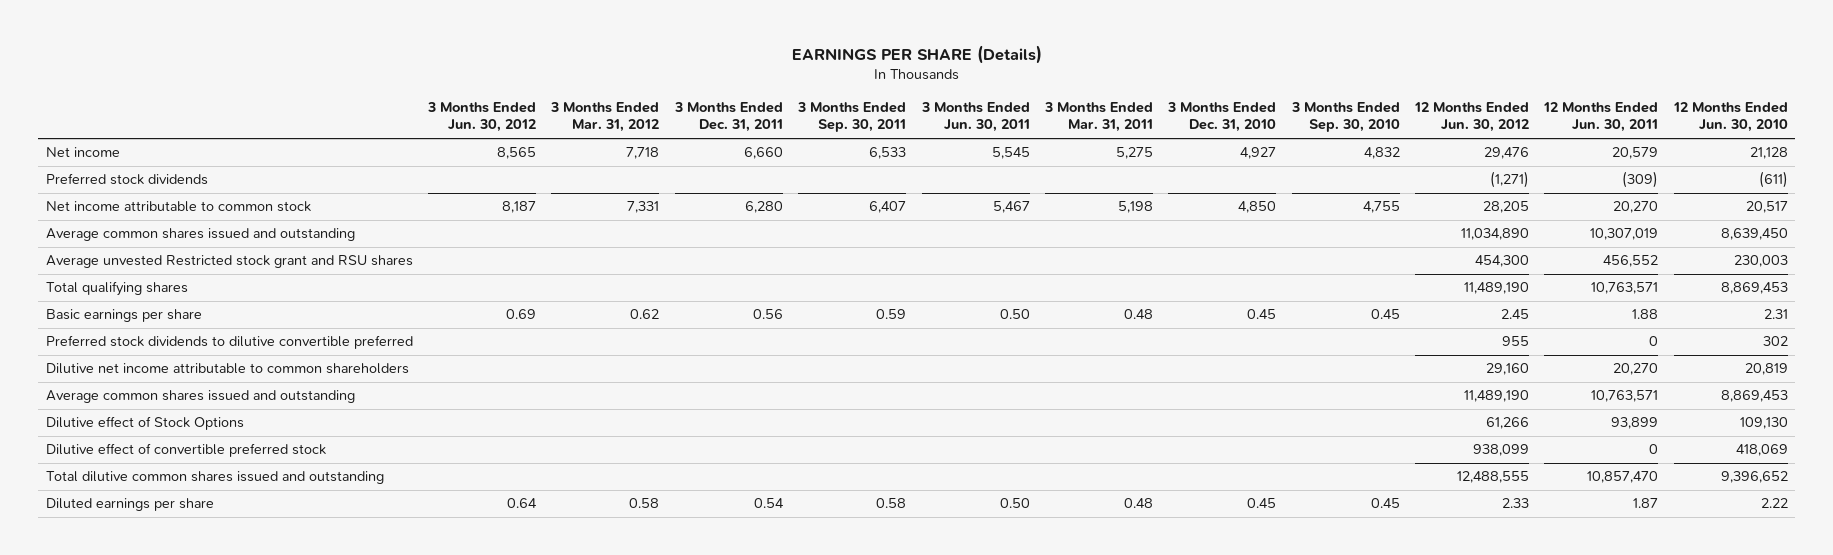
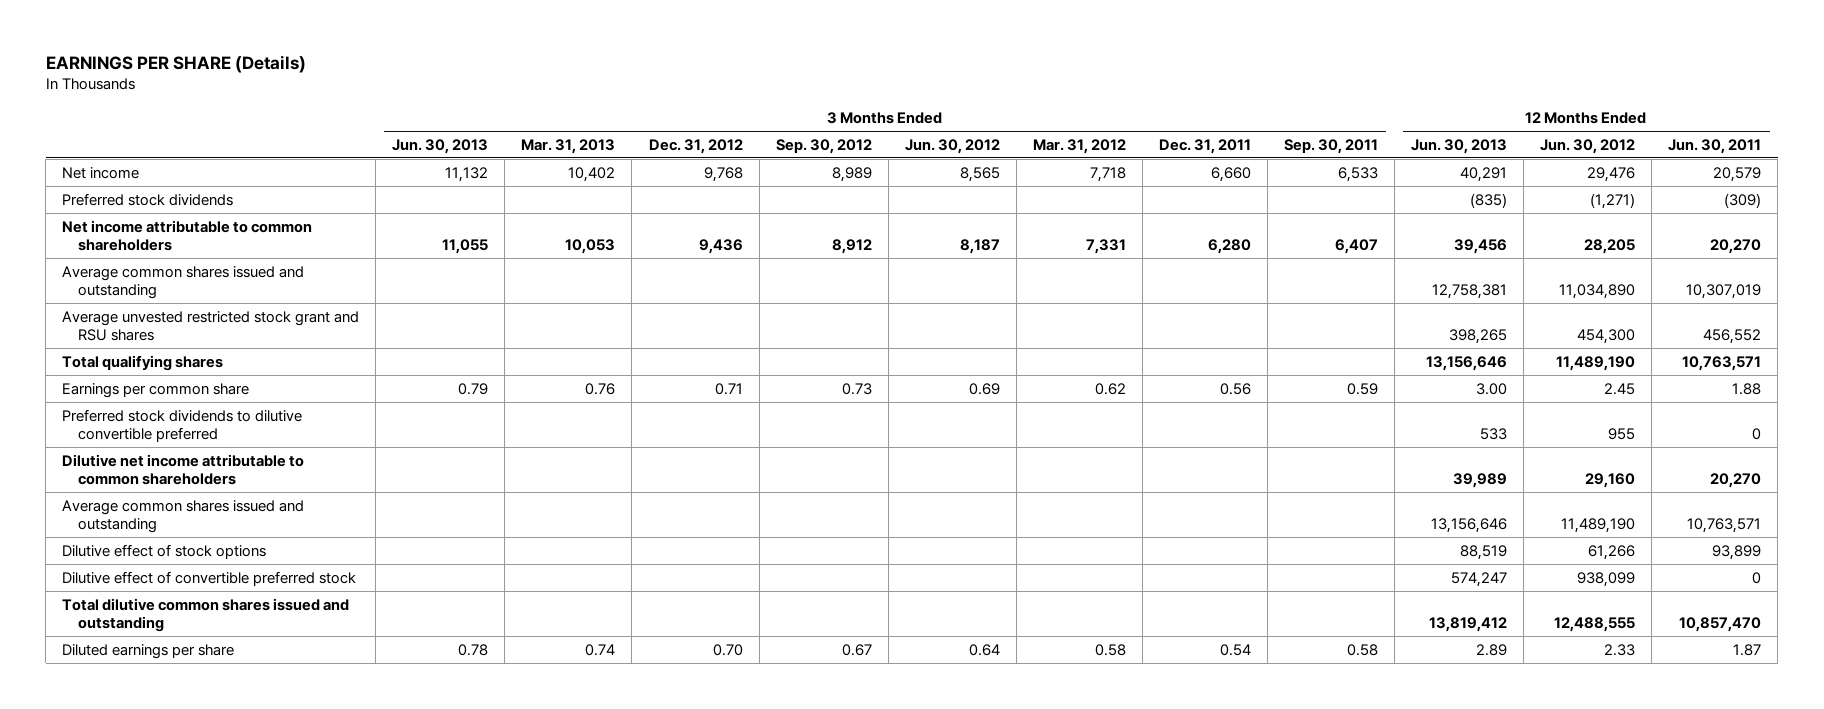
- | 3 Months Ended Jun. 30, 2012 | 3 Months Ended Mar. 31, 2012 | 3 Months Ended Dec. 31, 2011 | 3 Months Ended Sep. 30, 2011 | 3 Months Ended Jun. 30, 2011 | 3 Months Ended Mar. 31, 2011 | 3 Months Ended Dec. 31, 2010 | 3 Months Ended Sep. 30, 2010 | 12 Months Ended Jun. 30, 2012 | 12 Months Ended Jun. 30, 2011 | 12 Months Ended Jun. 30, 2010
+ | 3 Months Ended Jun. 30, 2013 | 3 Months Ended Mar. 31, 2013 | 3 Months Ended Dec. 31, 2012 | 3 Months Ended Sep. 30, 2012 | 3 Months Ended Jun. 30, 2012 | 3 Months Ended Mar. 31, 2012 | 3 Months Ended Dec. 31, 2011 | 3 Months Ended Sep. 30, 2011 | 12 Months Ended Jun. 30, 2013 | 12 Months Ended Jun. 30, 2012 | 12 Months Ended Jun. 30, 2011
- Net income attributable to common stock | 8,187 | 7,331 | 6,280 | 6,407 | 5,467 | 5,198 | 4,850 | 4,755 | 28,205 | 20,270 | 20,517
+ Net income attributable to common shareholders | 11,055 | 10,053 | 9,436 | 8,912 | 8,187 | 7,331 | 6,280 | 6,407 | 39,456 | 28,205 | 20,270
- Average unvested Restricted stock grant and RSU shares | | | | | | | | | 454,300 | 456,552 | 230,003
+ Average unvested restricted stock grant and RSU shares | | | | | | | | | 398,265 | 454,300 | 456,552
- Basic earnings per share | 0.69 | 0.62 | 0.56 | 0.59 | 0.50 | 0.48 | 0.45 | 0.45 | 2.45 | 1.88 | 2.31
+ Earnings per common share | 0.79 | 0.76 | 0.71 | 0.73 | 0.69 | 0.62 | 0.56 | 0.59 | 3.00 | 2.45 | 1.88
- Dilutive effect of Stock Options | | | | | | | | | 61,266 | 93,899 | 109,130
+ Dilutive effect of stock options | | | | | | | | | 88,519 | 61,266 | 93,899

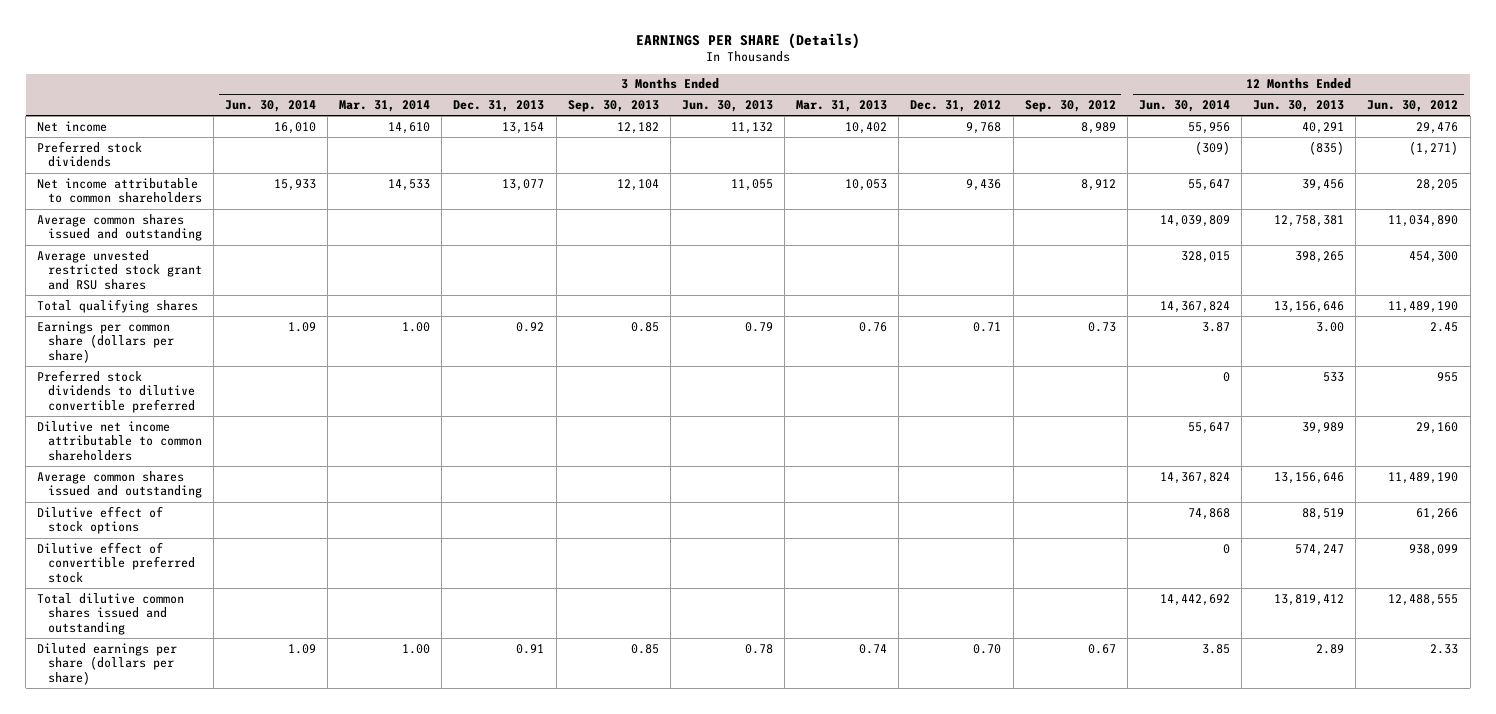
- | 3 Months Ended Jun. 30, 2013 | 3 Months Ended Mar. 31, 2013 | 3 Months Ended Dec. 31, 2012 | 3 Months Ended Sep. 30, 2012 | 3 Months Ended Jun. 30, 2012 | 3 Months Ended Mar. 31, 2012 | 3 Months Ended Dec. 31, 2011 | 3 Months Ended Sep. 30, 2011 | 12 Months Ended Jun. 30, 2013 | 12 Months Ended Jun. 30, 2012 | 12 Months Ended Jun. 30, 2011
+ | 3 Months Ended Jun. 30, 2014 | 3 Months Ended Mar. 31, 2014 | 3 Months Ended Dec. 31, 2013 | 3 Months Ended Sep. 30, 2013 | 3 Months Ended Jun. 30, 2013 | 3 Months Ended Mar. 31, 2013 | 3 Months Ended Dec. 31, 2012 | 3 Months Ended Sep. 30, 2012 | 12 Months Ended Jun. 30, 2014 | 12 Months Ended Jun. 30, 2013 | 12 Months Ended Jun. 30, 2012
- Earnings per common share | 0.79 | 0.76 | 0.71 | 0.73 | 0.69 | 0.62 | 0.56 | 0.59 | 3.00 | 2.45 | 1.88
+ Earnings per common share (dollars per share) | 1.09 | 1.00 | 0.92 | 0.85 | 0.79 | 0.76 | 0.71 | 0.73 | 3.87 | 3.00 | 2.45
- Diluted earnings per share | 0.78 | 0.74 | 0.70 | 0.67 | 0.64 | 0.58 | 0.54 | 0.58 | 2.89 | 2.33 | 1.87
+ Diluted earnings per share (dollars per share) | 1.09 | 1.00 | 0.91 | 0.85 | 0.78 | 0.74 | 0.70 | 0.67 | 3.85 | 2.89 | 2.33

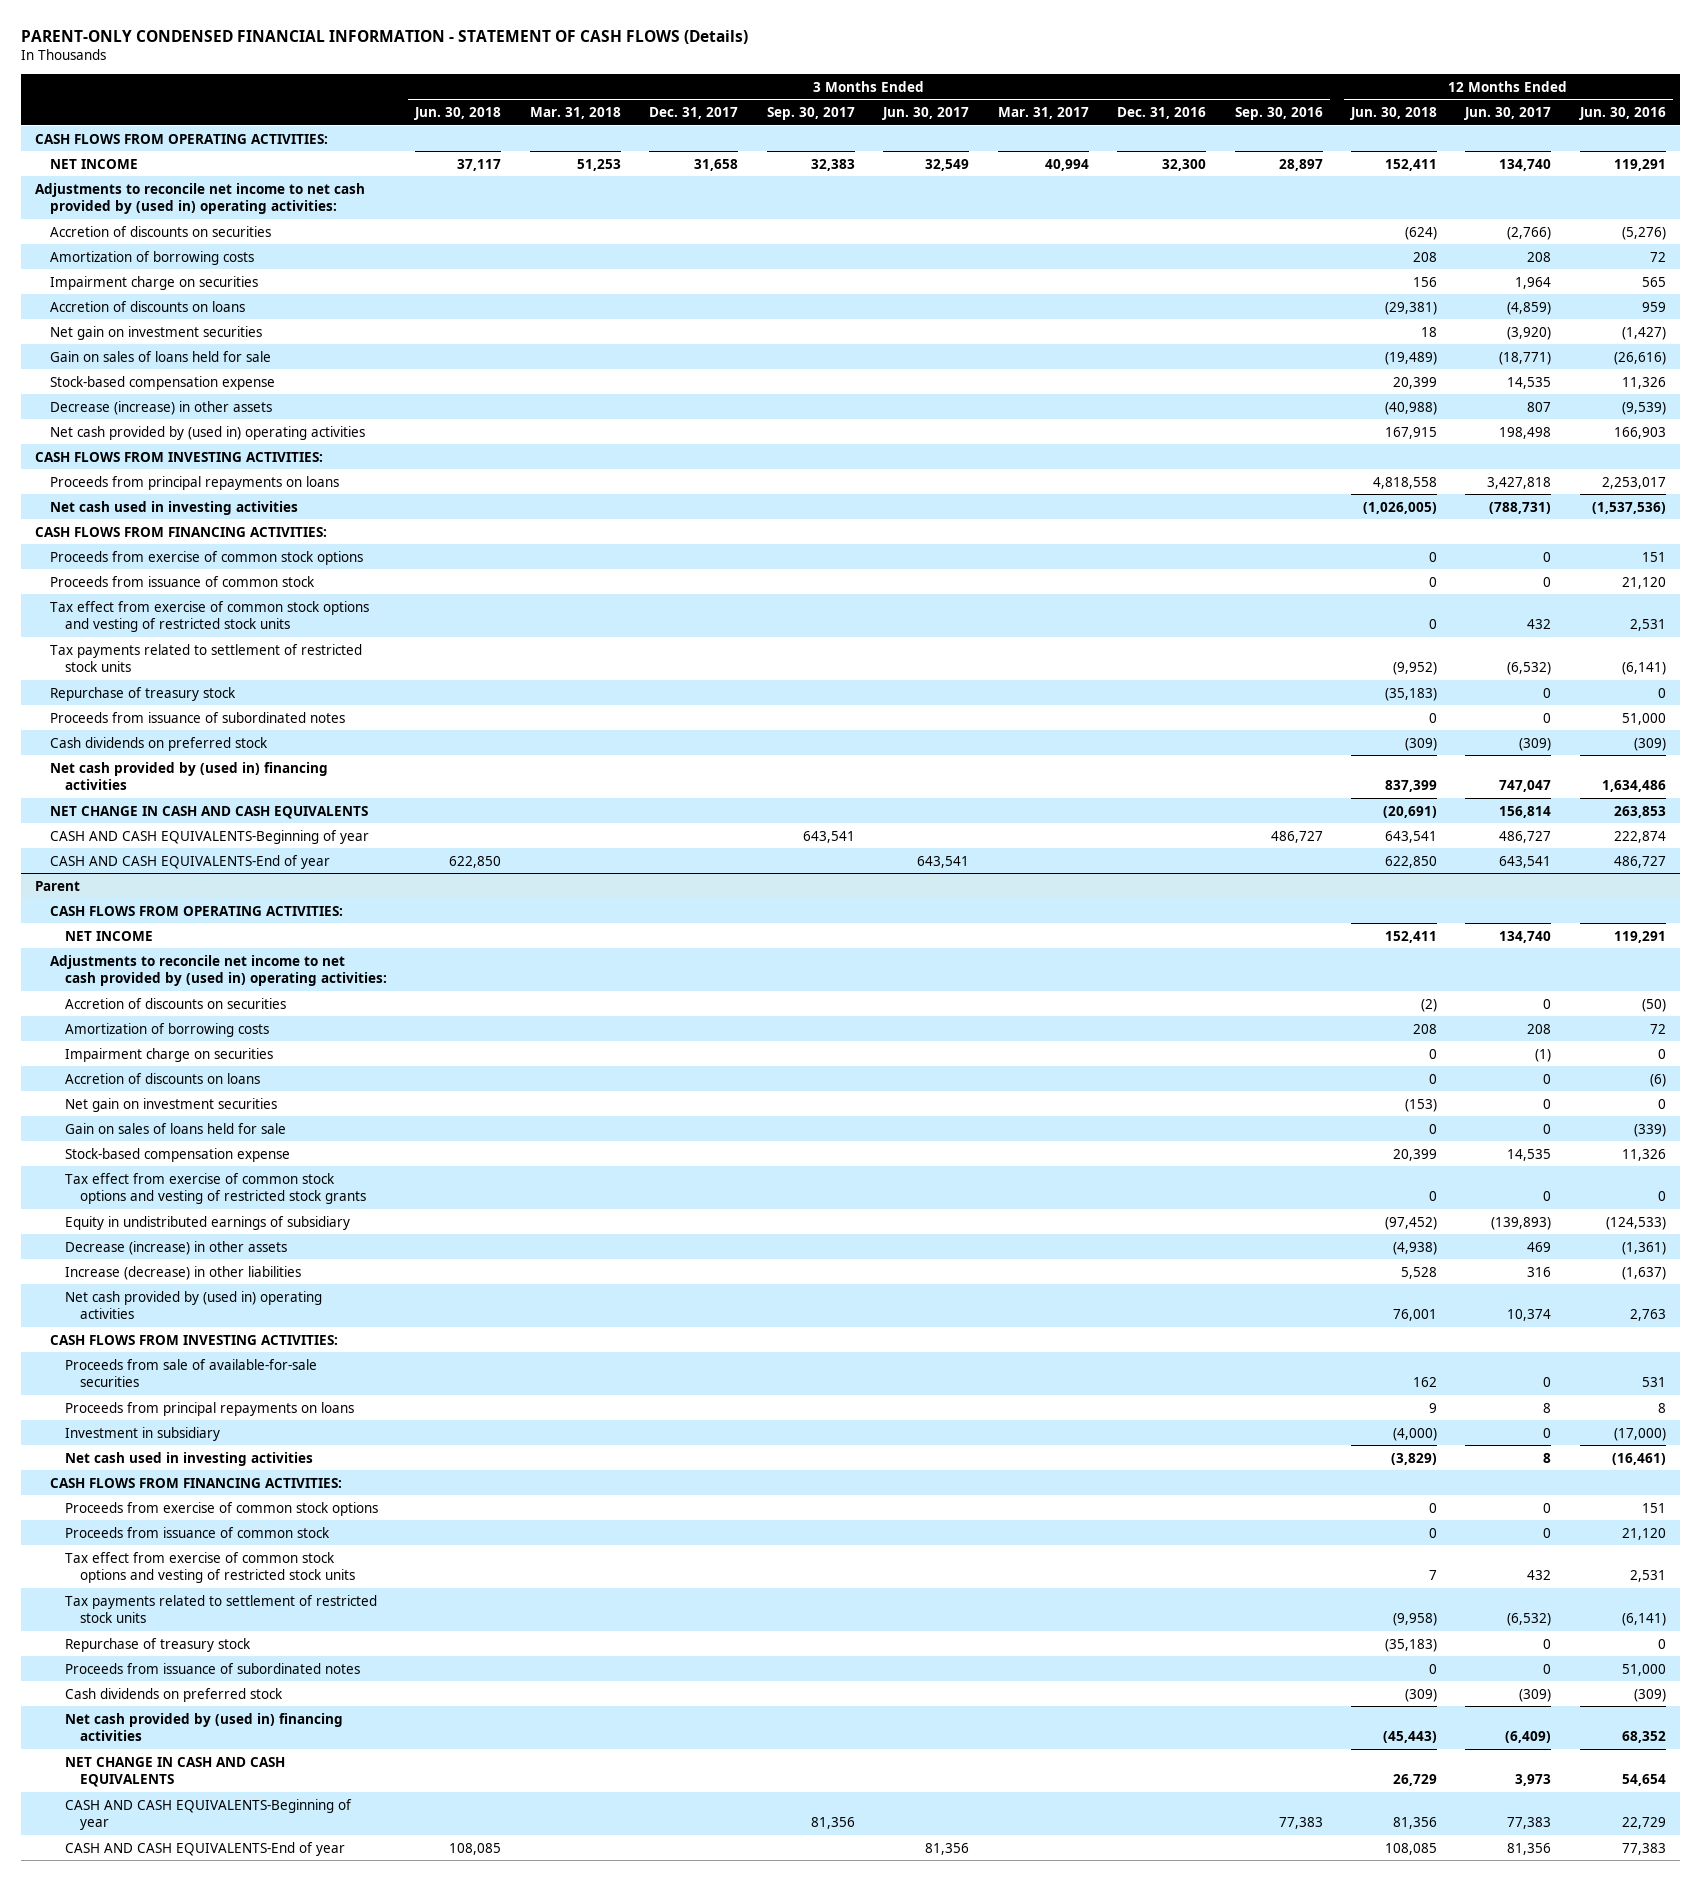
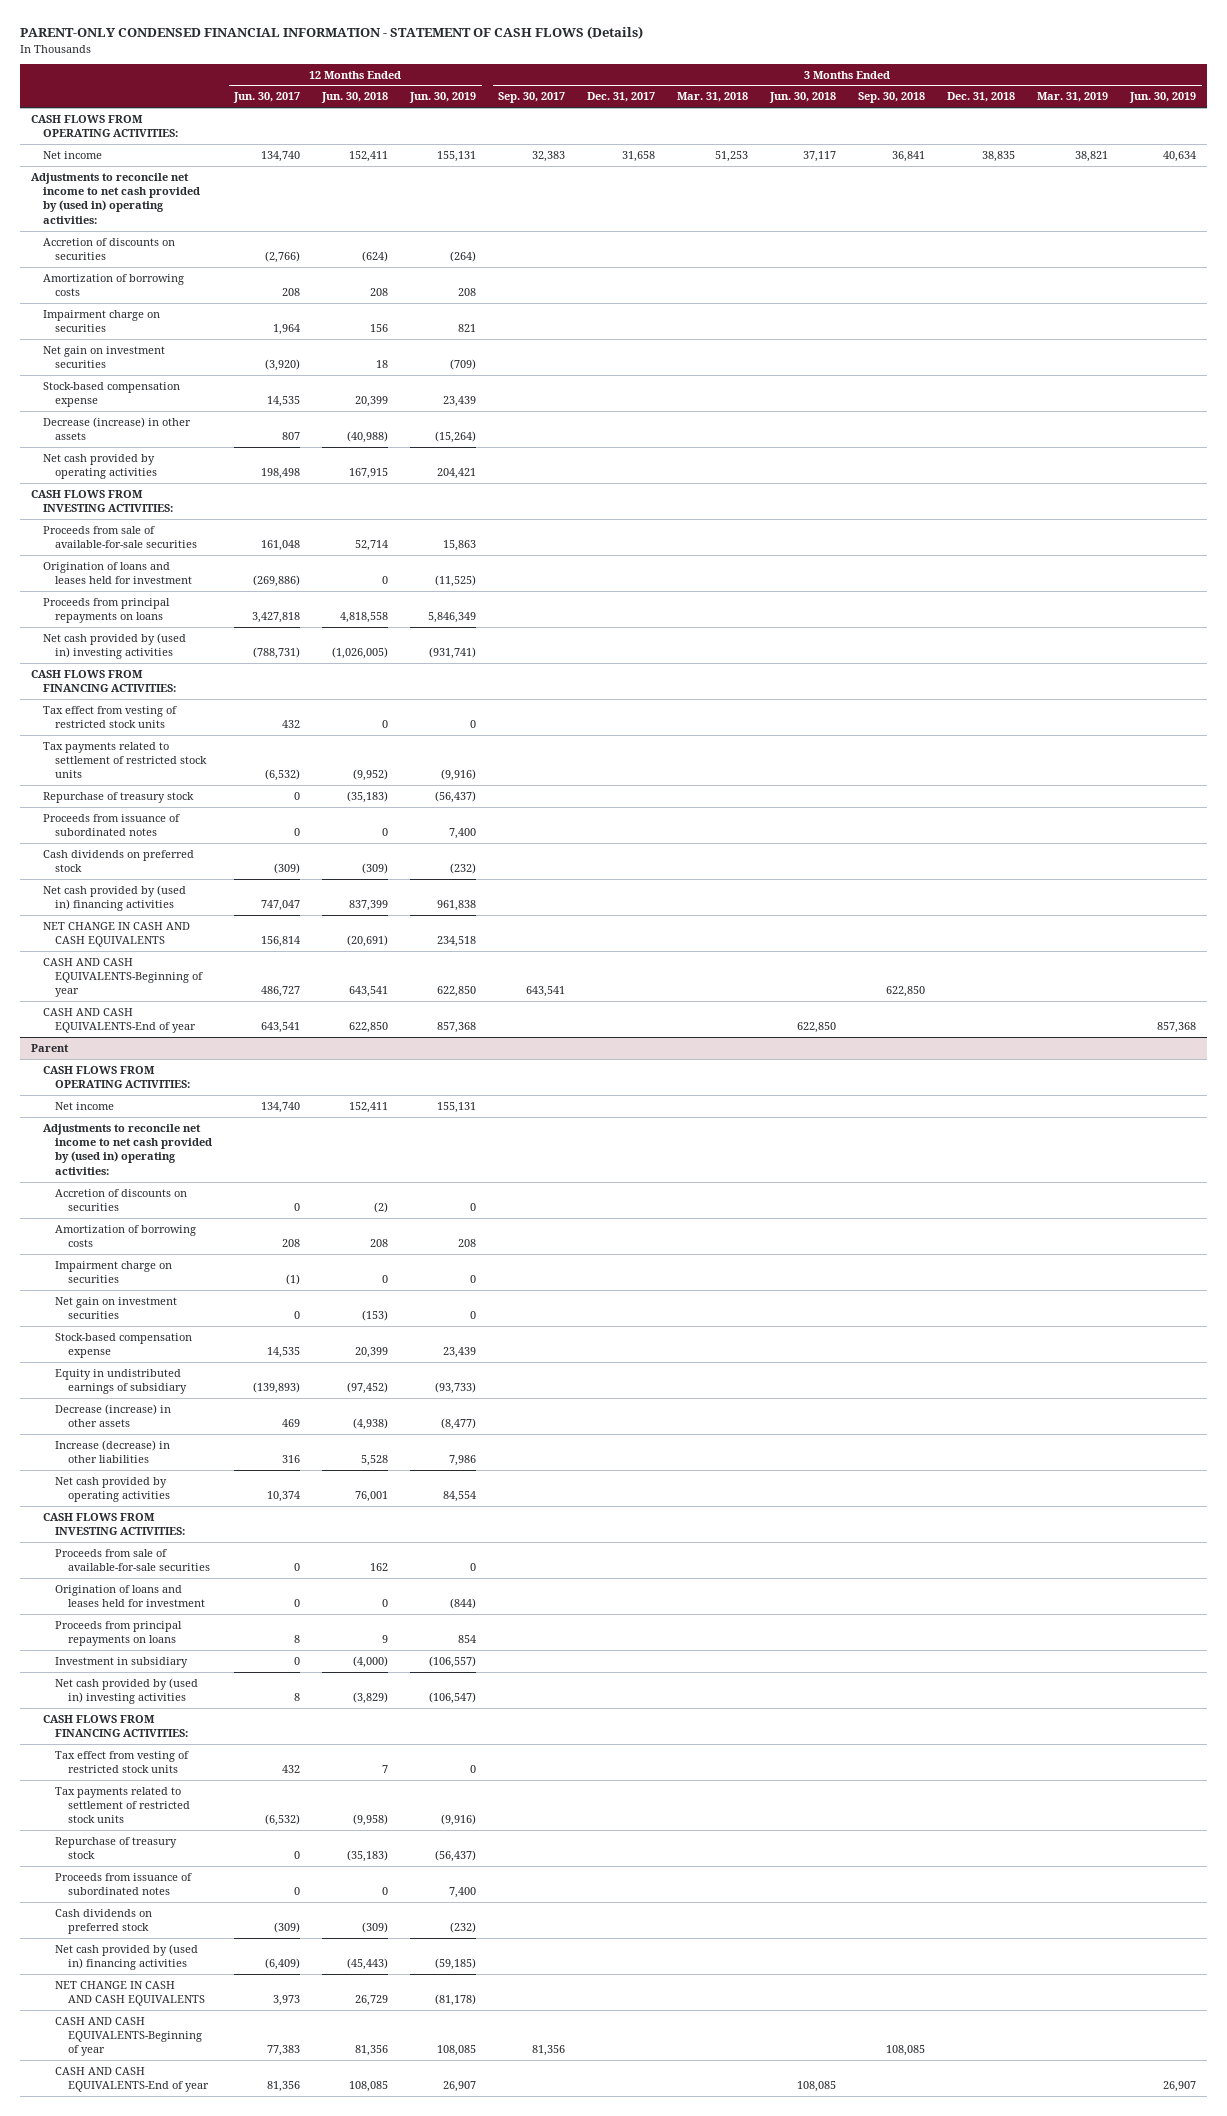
- | 3 Months Ended Jun. 30, 2018 | 3 Months Ended Mar. 31, 2018 | 3 Months Ended Dec. 31, 2017 | 3 Months Ended Sep. 30, 2017 | 3 Months Ended Jun. 30, 2017 | 3 Months Ended Mar. 31, 2017 | 3 Months Ended Dec. 31, 2016 | 3 Months Ended Sep. 30, 2016 | 12 Months Ended Jun. 30, 2018 | 12 Months Ended Jun. 30, 2017 | 12 Months Ended Jun. 30, 2016
+ | 12 Months Ended Jun. 30, 2017 | 12 Months Ended Jun. 30, 2018 | 12 Months Ended Jun. 30, 2019 | 3 Months Ended Sep. 30, 2017 | 3 Months Ended Dec. 31, 2017 | 3 Months Ended Mar. 31, 2018 | 3 Months Ended Jun. 30, 2018 | 3 Months Ended Sep. 30, 2018 | 3 Months Ended Dec. 31, 2018 | 3 Months Ended Mar. 31, 2019 | 3 Months Ended Jun. 30, 2019
- NET INCOME | 37,117 | 51,253 | 31,658 | 32,383 | 32,549 | 40,994 | 32,300 | 28,897 | 152,411 | 134,740 | 119,291
+ Net income | 134,740 | 152,411 | 155,131 | 32,383 | 31,658 | 51,253 | 37,117 | 36,841 | 38,835 | 38,821 | 40,634
- Accretion of discounts on loans | | | | | | | | | (29,381) | (4,859) | 959
- Gain on sales of loans held for sale | | | | | | | | | (19,489) | (18,771) | (26,616)
- Net cash provided by (used in) operating activities | | | | | | | | | 167,915 | 198,498 | 166,903
+ Net cash provided by operating activities | 198,498 | 167,915 | 204,421 | | | | | | | |
+ Proceeds from sale of available-for-sale securities | 161,048 | 52,714 | 15,863 | | | | | | | |
+ Origination of loans and leases held for investment | (269,886) | 0 | (11,525) | | | | | | | |
- Net cash used in investing activities | | | | | | | | | (1,026,005) | (788,731) | (1,537,536)
+ Net cash provided by (used in) investing activities | (788,731) | (1,026,005) | (931,741) | | | | | | | |
- Proceeds from exercise of common stock options | | | | | | | | | 0 | 0 | 151
- Proceeds from issuance of common stock | | | | | | | | | 0 | 0 | 21,120
- Tax effect from exercise of common stock options and vesting of restricted stock units | | | | | | | | | 0 | 432 | 2,531
+ Tax effect from vesting of restricted stock units | 432 | 0 | 0 | | | | | | | |
@ Parent
- NET INCOME | | | | | | | | | 152,411 | 134,740 | 119,291
+ Net income | 134,740 | 152,411 | 155,131 | | | | | | | |
- Accretion of discounts on loans | | | | | | | | | 0 | 0 | (6)
- Gain on sales of loans held for sale | | | | | | | | | 0 | 0 | (339)
- Tax effect from exercise of common stock options and vesting of restricted stock grants | | | | | | | | | 0 | 0 | 0
- Net cash provided by (used in) operating activities | | | | | | | | | 76,001 | 10,374 | 2,763
+ Net cash provided by operating activities | 10,374 | 76,001 | 84,554 | | | | | | | |
+ Origination of loans and leases held for investment | 0 | 0 | (844) | | | | | | | |
- Net cash used in investing activities | | | | | | | | | (3,829) | 8 | (16,461)
+ Net cash provided by (used in) investing activities | 8 | (3,829) | (106,547) | | | | | | | |
- Proceeds from exercise of common stock options | | | | | | | | | 0 | 0 | 151
- Proceeds from issuance of common stock | | | | | | | | | 0 | 0 | 21,120
- Tax effect from exercise of common stock options and vesting of restricted stock units | | | | | | | | | 7 | 432 | 2,531
+ Tax effect from vesting of restricted stock units | 432 | 7 | 0 | | | | | | | |

